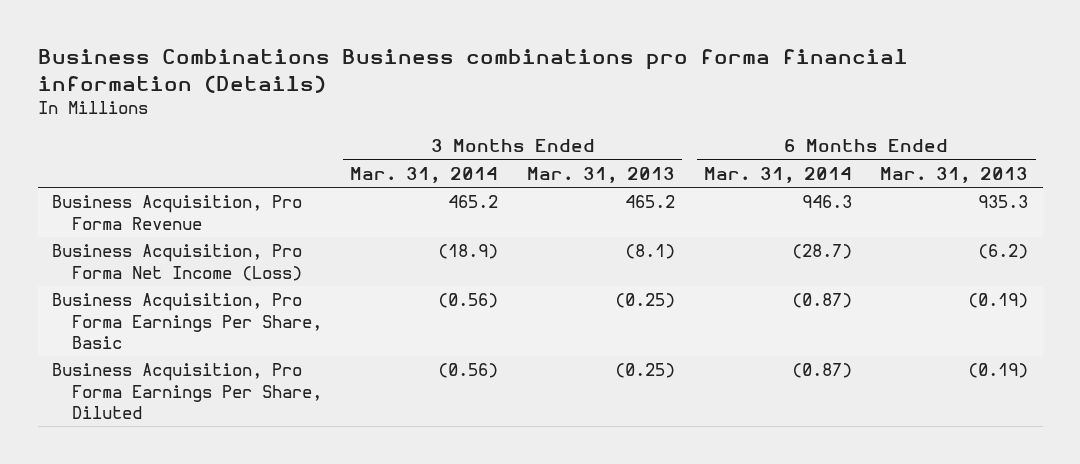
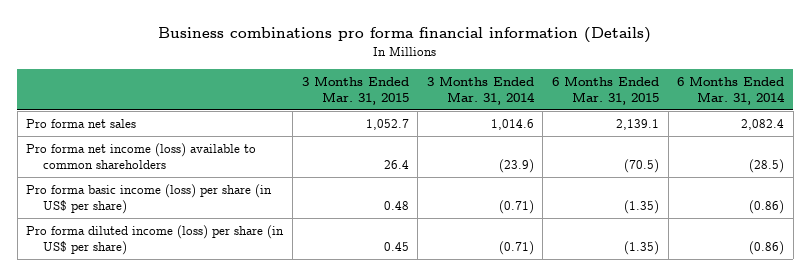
- Business Combinations Business combinations pro forma financial information (Details)
+ Business combinations pro forma financial information (Details)
- | 3 Months Ended Mar. 31, 2014 | 3 Months Ended Mar. 31, 2013 | 6 Months Ended Mar. 31, 2014 | 6 Months Ended Mar. 31, 2013
+ | 3 Months Ended Mar. 31, 2015 | 3 Months Ended Mar. 31, 2014 | 6 Months Ended Mar. 31, 2015 | 6 Months Ended Mar. 31, 2014
- Business Acquisition, Pro Forma Revenue | 465.2 | 465.2 | 946.3 | 935.3
- Business Acquisition, Pro Forma Net Income (Loss) | (18.9) | (8.1) | (28.7) | (6.2)
- Business Acquisition, Pro Forma Earnings Per Share, Basic | (0.56) | (0.25) | (0.87) | (0.19)
- Business Acquisition, Pro Forma Earnings Per Share, Diluted | (0.56) | (0.25) | (0.87) | (0.19)
+ Pro forma net sales | 1,052.7 | 1,014.6 | 2,139.1 | 2,082.4
+ Pro forma net income (loss) available to common shareholders | 26.4 | (23.9) | (70.5) | (28.5)
+ Pro forma basic income (loss) per share (in US$ per share) | 0.48 | (0.71) | (1.35) | (0.86)
+ Pro forma diluted income (loss) per share (in US$ per share) | 0.45 | (0.71) | (1.35) | (0.86)

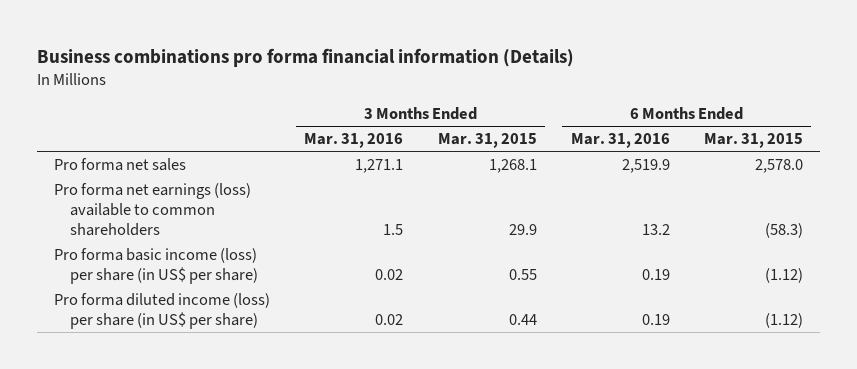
- | 3 Months Ended Mar. 31, 2015 | 3 Months Ended Mar. 31, 2014 | 6 Months Ended Mar. 31, 2015 | 6 Months Ended Mar. 31, 2014
+ | 3 Months Ended Mar. 31, 2016 | 3 Months Ended Mar. 31, 2015 | 6 Months Ended Mar. 31, 2016 | 6 Months Ended Mar. 31, 2015
- Pro forma net sales | 1,052.7 | 1,014.6 | 2,139.1 | 2,082.4
- Pro forma net income (loss) available to common shareholders | 26.4 | (23.9) | (70.5) | (28.5)
- Pro forma basic income (loss) per share (in US$ per share) | 0.48 | (0.71) | (1.35) | (0.86)
- Pro forma diluted income (loss) per share (in US$ per share) | 0.45 | (0.71) | (1.35) | (0.86)
+ Pro forma net sales | 1,271.1 | 1,268.1 | 2,519.9 | 2,578.0
+ Pro forma net earnings (loss) available to common shareholders | 1.5 | 29.9 | 13.2 | (58.3)
+ Pro forma basic income (loss) per share (in US$ per share) | 0.02 | 0.55 | 0.19 | (1.12)
+ Pro forma diluted income (loss) per share (in US$ per share) | 0.02 | 0.44 | 0.19 | (1.12)

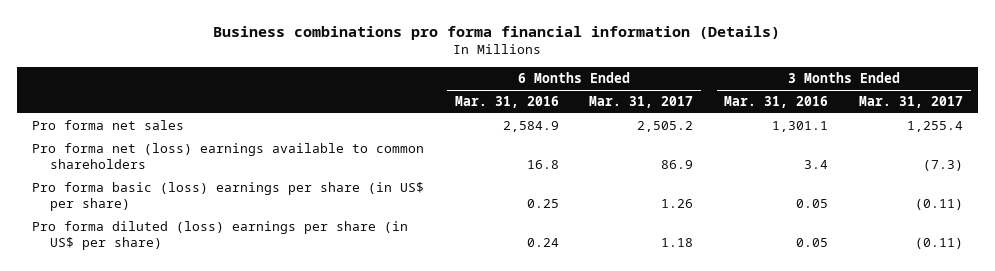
- | 3 Months Ended Mar. 31, 2016 | 3 Months Ended Mar. 31, 2015 | 6 Months Ended Mar. 31, 2016 | 6 Months Ended Mar. 31, 2015
+ | 6 Months Ended Mar. 31, 2016 | 6 Months Ended Mar. 31, 2017 | 3 Months Ended Mar. 31, 2016 | 3 Months Ended Mar. 31, 2017
- Pro forma net sales | 1,271.1 | 1,268.1 | 2,519.9 | 2,578.0
- Pro forma net earnings (loss) available to common shareholders | 1.5 | 29.9 | 13.2 | (58.3)
- Pro forma basic income (loss) per share (in US$ per share) | 0.02 | 0.55 | 0.19 | (1.12)
- Pro forma diluted income (loss) per share (in US$ per share) | 0.02 | 0.44 | 0.19 | (1.12)
+ Pro forma net sales | 2,584.9 | 2,505.2 | 1,301.1 | 1,255.4
+ Pro forma net (loss) earnings available to common shareholders | 16.8 | 86.9 | 3.4 | (7.3)
+ Pro forma basic (loss) earnings per share (in US$ per share) | 0.25 | 1.26 | 0.05 | (0.11)
+ Pro forma diluted (loss) earnings per share (in US$ per share) | 0.24 | 1.18 | 0.05 | (0.11)

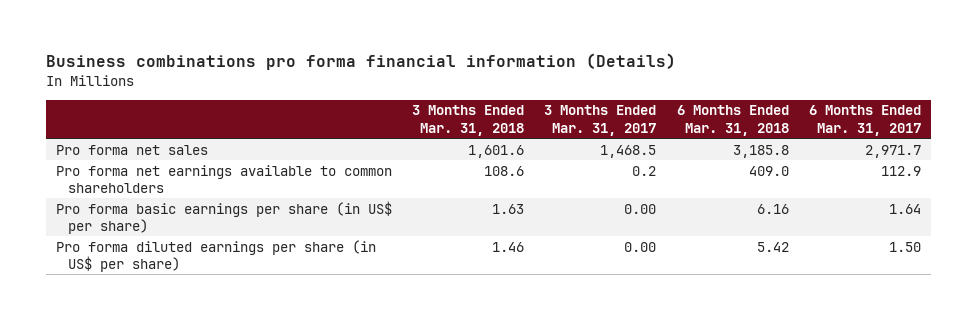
- | 6 Months Ended Mar. 31, 2016 | 6 Months Ended Mar. 31, 2017 | 3 Months Ended Mar. 31, 2016 | 3 Months Ended Mar. 31, 2017
+ | 3 Months Ended Mar. 31, 2018 | 3 Months Ended Mar. 31, 2017 | 6 Months Ended Mar. 31, 2018 | 6 Months Ended Mar. 31, 2017
- Pro forma net sales | 2,584.9 | 2,505.2 | 1,301.1 | 1,255.4
- Pro forma net (loss) earnings available to common shareholders | 16.8 | 86.9 | 3.4 | (7.3)
- Pro forma basic (loss) earnings per share (in US$ per share) | 0.25 | 1.26 | 0.05 | (0.11)
- Pro forma diluted (loss) earnings per share (in US$ per share) | 0.24 | 1.18 | 0.05 | (0.11)
+ Pro forma net sales | 1,601.6 | 1,468.5 | 3,185.8 | 2,971.7
+ Pro forma net earnings available to common shareholders | 108.6 | 0.2 | 409.0 | 112.9
+ Pro forma basic earnings per share (in US$ per share) | 1.63 | 0.00 | 6.16 | 1.64
+ Pro forma diluted earnings per share (in US$ per share) | 1.46 | 0.00 | 5.42 | 1.50

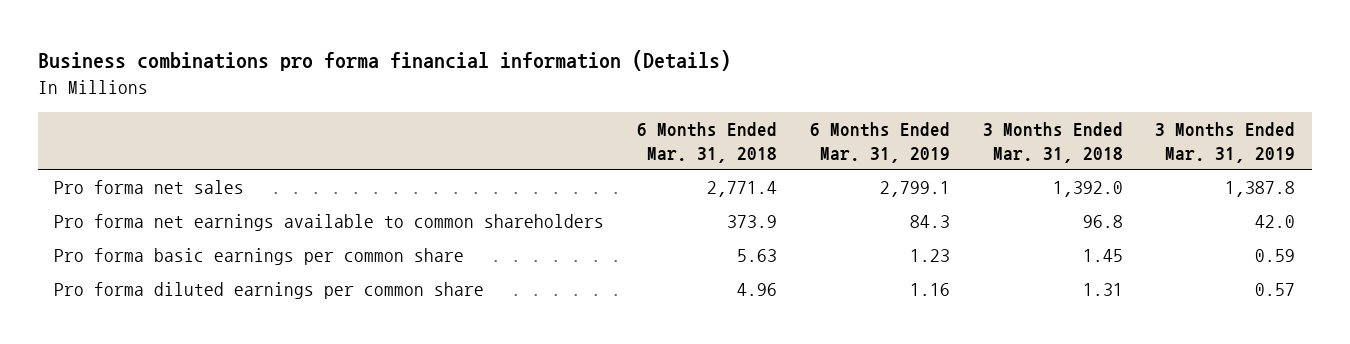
- | 3 Months Ended Mar. 31, 2018 | 3 Months Ended Mar. 31, 2017 | 6 Months Ended Mar. 31, 2018 | 6 Months Ended Mar. 31, 2017
+ | 6 Months Ended Mar. 31, 2018 | 6 Months Ended Mar. 31, 2019 | 3 Months Ended Mar. 31, 2018 | 3 Months Ended Mar. 31, 2019
- Pro forma net sales | 1,601.6 | 1,468.5 | 3,185.8 | 2,971.7
- Pro forma net earnings available to common shareholders | 108.6 | 0.2 | 409.0 | 112.9
- Pro forma basic earnings per share (in US$ per share) | 1.63 | 0.00 | 6.16 | 1.64
- Pro forma diluted earnings per share (in US$ per share) | 1.46 | 0.00 | 5.42 | 1.50
+ Pro forma net sales | 2,771.4 | 2,799.1 | 1,392.0 | 1,387.8
+ Pro forma net earnings available to common shareholders | 373.9 | 84.3 | 96.8 | 42.0
+ Pro forma basic earnings per common share | 5.63 | 1.23 | 1.45 | 0.59
+ Pro forma diluted earnings per common share | 4.96 | 1.16 | 1.31 | 0.57

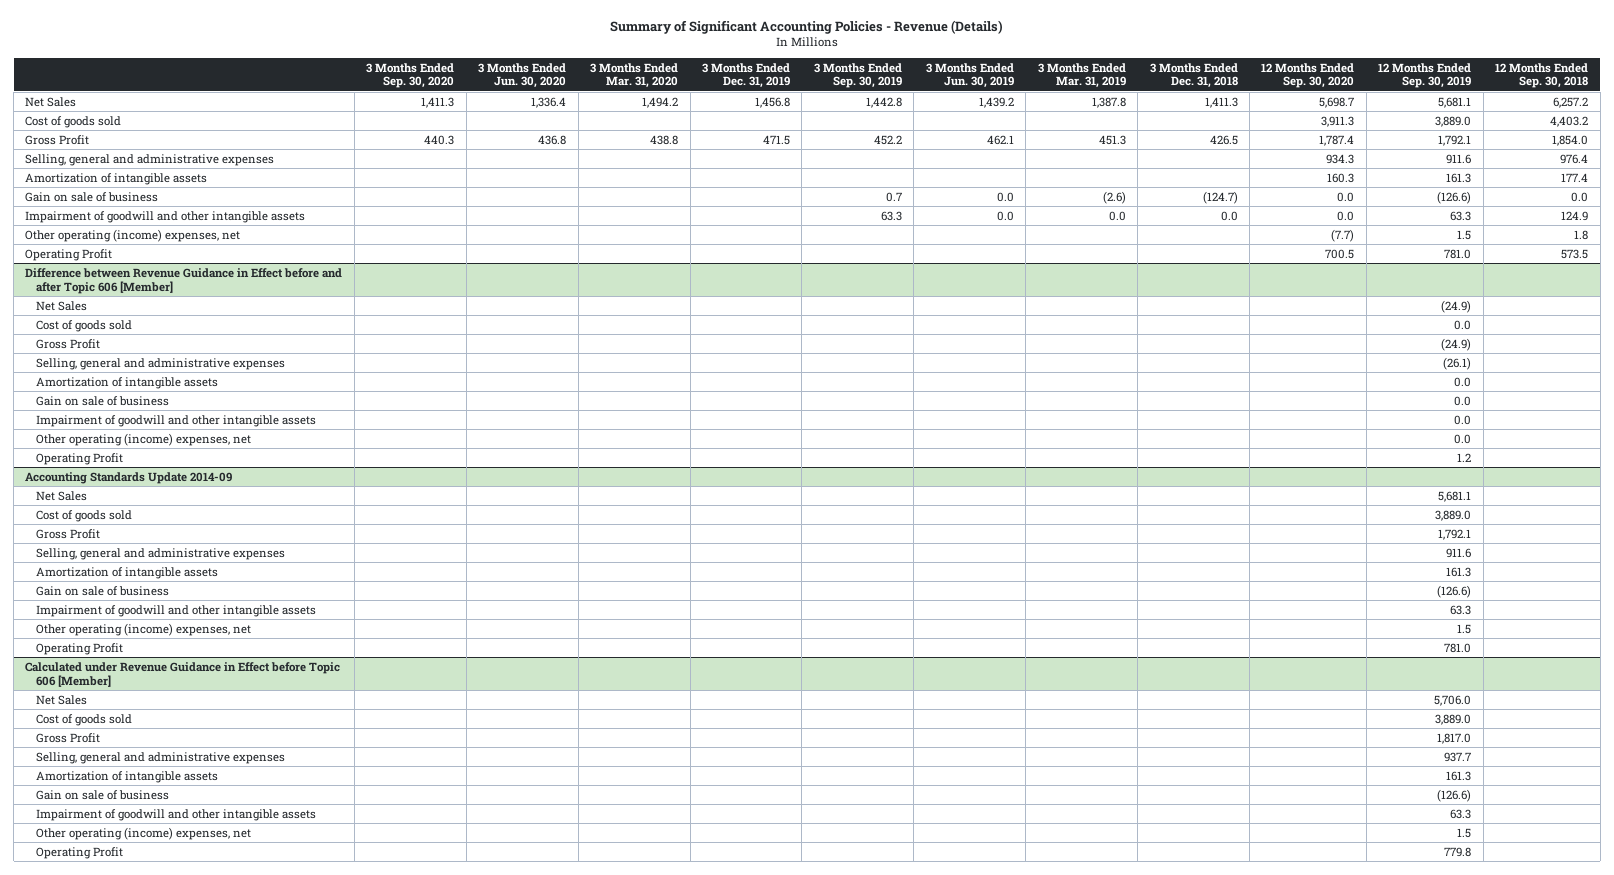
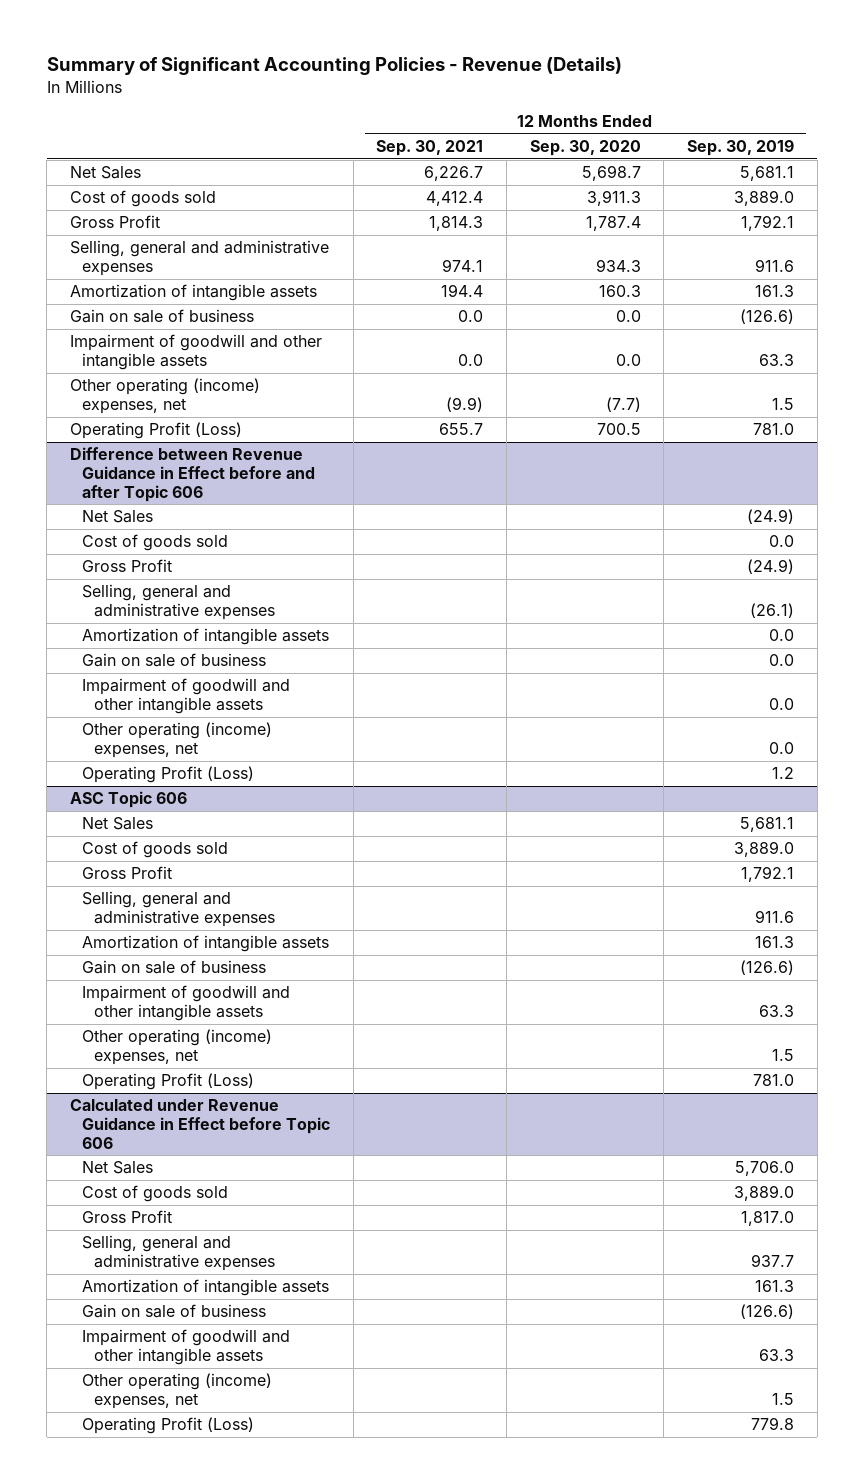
- | 3 Months Ended Sep. 30, 2020 | 3 Months Ended Jun. 30, 2020 | 3 Months Ended Mar. 31, 2020 | 3 Months Ended Dec. 31, 2019 | 3 Months Ended Sep. 30, 2019 | 3 Months Ended Jun. 30, 2019 | 3 Months Ended Mar. 31, 2019 | 3 Months Ended Dec. 31, 2018 | 12 Months Ended Sep. 30, 2020 | 12 Months Ended Sep. 30, 2019 | 12 Months Ended Sep. 30, 2018
+ | 12 Months Ended Sep. 30, 2021 | 12 Months Ended Sep. 30, 2020 | 12 Months Ended Sep. 30, 2019
- Operating Profit | | | | | | | | | 700.5 | 781.0 | 573.5
- Difference between Revenue Guidance in Effect before and after Topic 606 [Member]
+ Operating Profit (Loss) | 655.7 | 700.5 | 781.0
+ Difference between Revenue Guidance in Effect before and after Topic 606
- Operating Profit | | | | | | | | | | 1.2 |
- Accounting Standards Update 2014-09
+ Operating Profit (Loss) | | | 1.2
+ ASC Topic 606
- Operating Profit | | | | | | | | | | 781.0 |
- Calculated under Revenue Guidance in Effect before Topic 606 [Member]
+ Operating Profit (Loss) | | | 781.0
+ Calculated under Revenue Guidance in Effect before Topic 606
- Operating Profit | | | | | | | | | | 779.8 |
+ Operating Profit (Loss) | | | 779.8

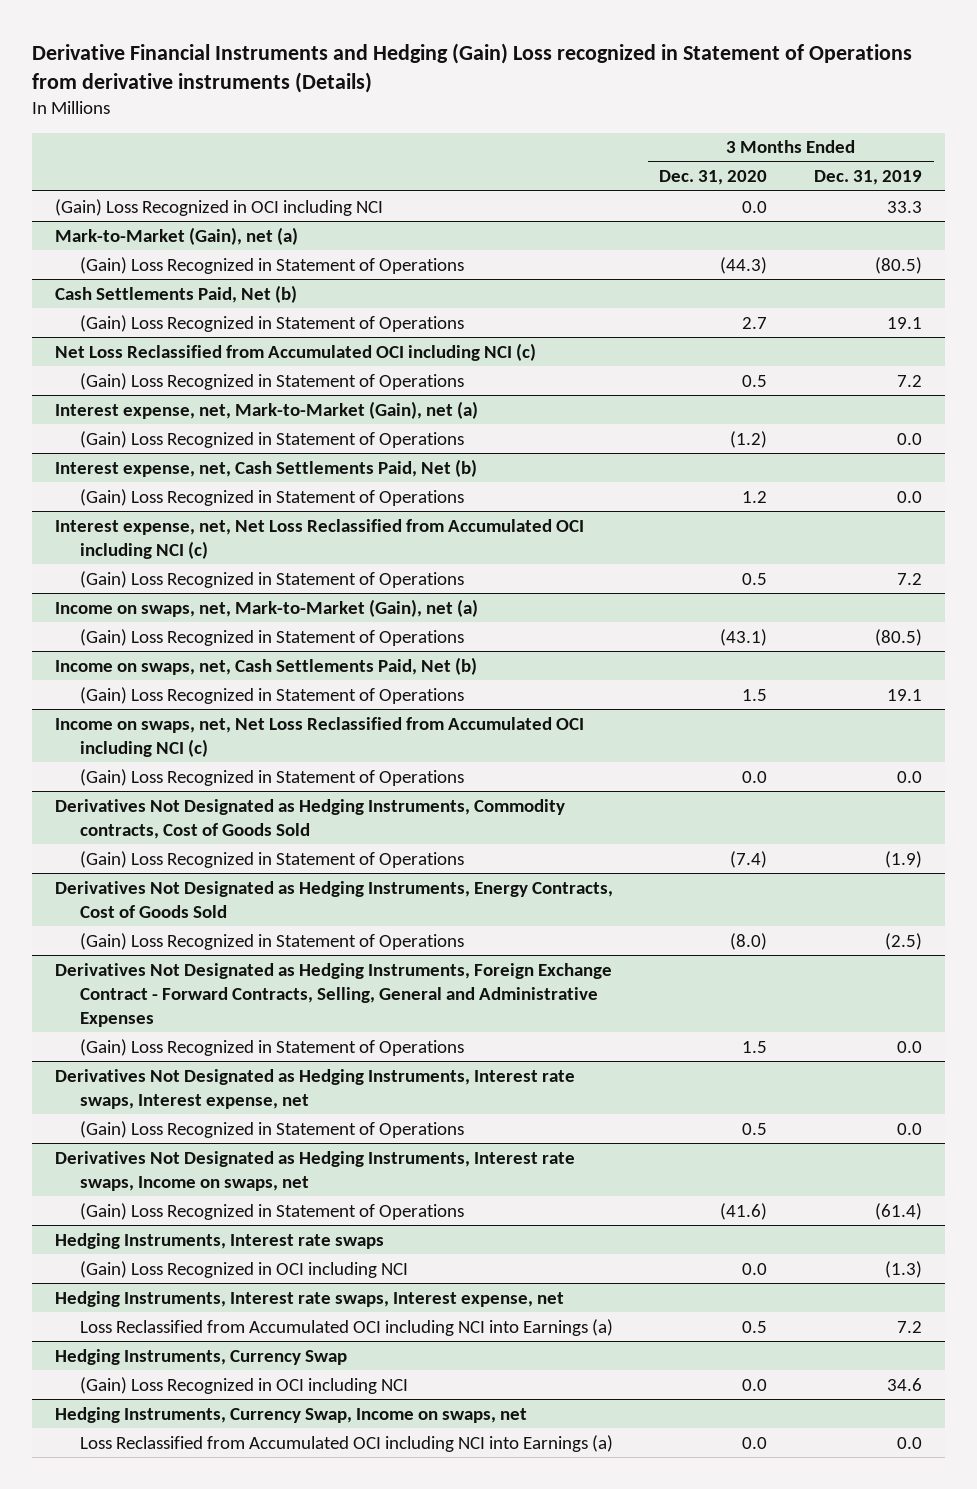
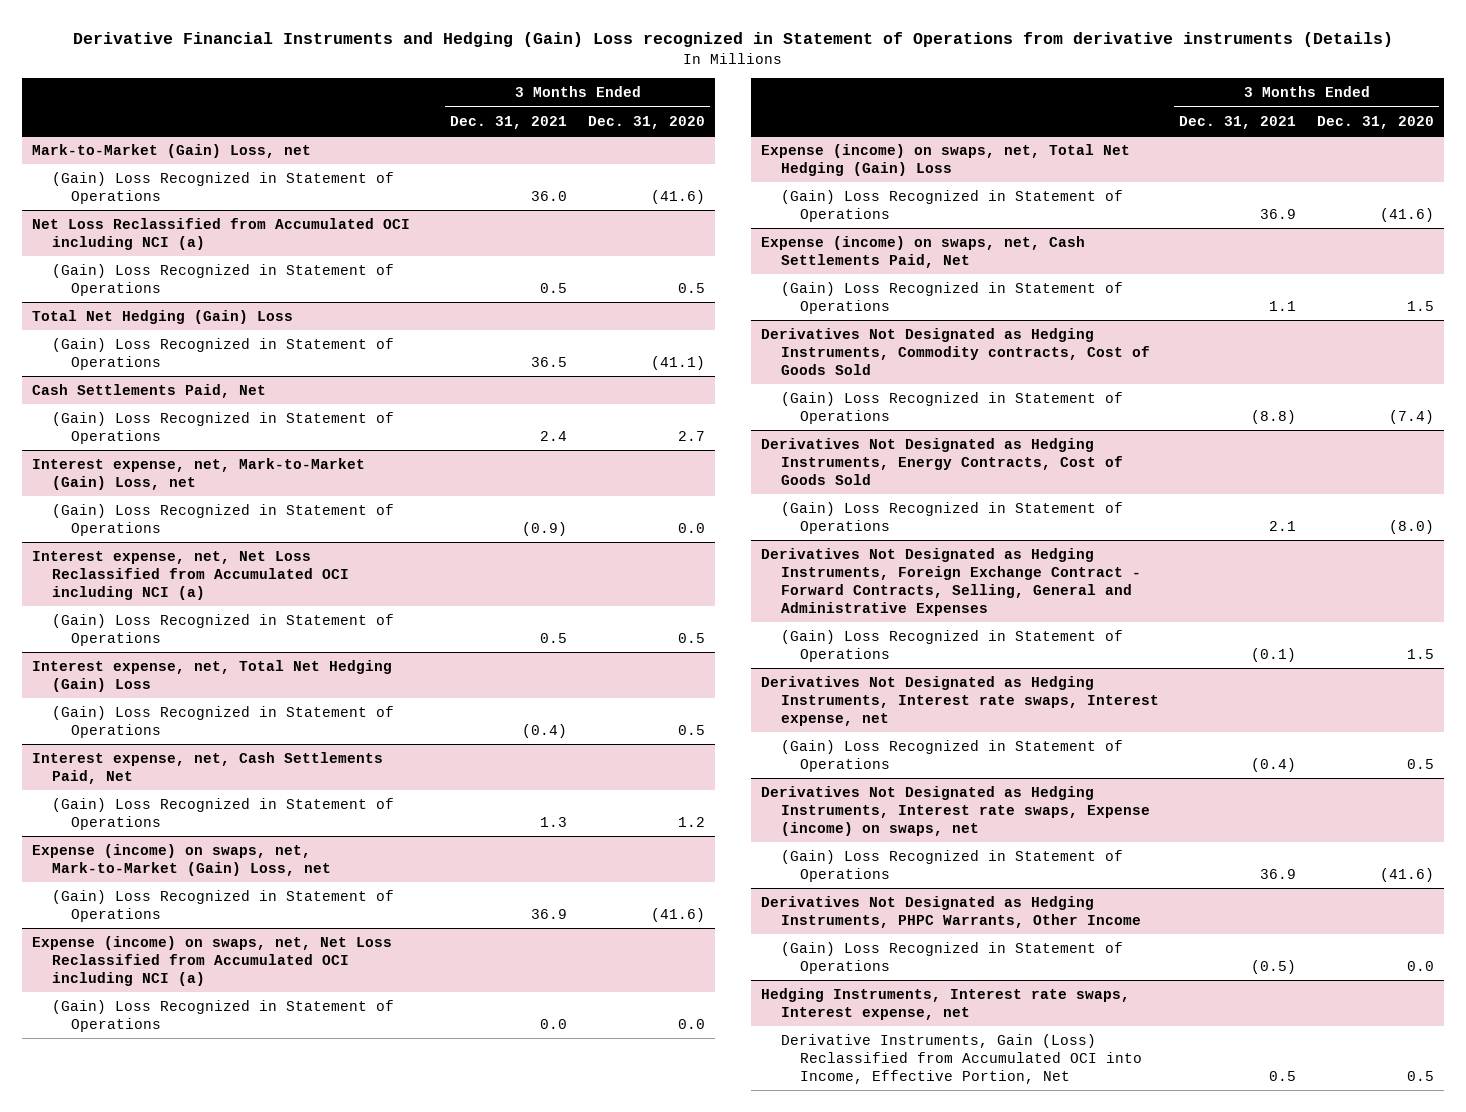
- | 3 Months Ended Dec. 31, 2020 | 3 Months Ended Dec. 31, 2019
+ | 3 Months Ended Dec. 31, 2021 | 3 Months Ended Dec. 31, 2020
- (Gain) Loss Recognized in OCI including NCI | 0.0 | 33.3
- Mark-to-Market (Gain), net (a)
- (Gain) Loss Recognized in Statement of Operations | (44.3) | (80.5)
- Cash Settlements Paid, Net (b)
+ Mark-to-Market (Gain) Loss, net
+ (Gain) Loss Recognized in Statement of Operations | 36.0 | (41.6)
+ Net Loss Reclassified from Accumulated OCI including NCI (a)
+ (Gain) Loss Recognized in Statement of Operations | 0.5 | 0.5
+ Total Net Hedging (Gain) Loss
+ (Gain) Loss Recognized in Statement of Operations | 36.5 | (41.1)
+ Cash Settlements Paid, Net
- Net Loss Reclassified from Accumulated OCI including NCI (c)
+ Interest expense, net, Mark-to-Market (Gain) Loss, net
+ (Gain) Loss Recognized in Statement of Operations | (0.9) | 0.0
+ Interest expense, net, Net Loss Reclassified from Accumulated OCI including NCI (a)
- Interest expense, net, Mark-to-Market (Gain), net (a)
- (Gain) Loss Recognized in Statement of Operations | (1.2) | 0.0
- Interest expense, net, Cash Settlements Paid, Net (b)
- (Gain) Loss Recognized in Statement of Operations | 1.2 | 0.0
- Interest expense, net, Net Loss Reclassified from Accumulated OCI including NCI (c)
+ Interest expense, net, Total Net Hedging (Gain) Loss
- Income on swaps, net, Mark-to-Market (Gain), net (a)
- (Gain) Loss Recognized in Statement of Operations | (43.1) | (80.5)
- Income on swaps, net, Cash Settlements Paid, Net (b)
- (Gain) Loss Recognized in Statement of Operations | 1.5 | 19.1
- Income on swaps, net, Net Loss Reclassified from Accumulated OCI including NCI (c)
+ Interest expense, net, Cash Settlements Paid, Net
+ (Gain) Loss Recognized in Statement of Operations | 1.3 | 1.2
+ Expense (income) on swaps, net, Mark-to-Market (Gain) Loss, net
+ (Gain) Loss Recognized in Statement of Operations | 36.9 | (41.6)
+ Expense (income) on swaps, net, Net Loss Reclassified from Accumulated OCI including NCI (a)
+ Expense (income) on swaps, net, Total Net Hedging (Gain) Loss
+ (Gain) Loss Recognized in Statement of Operations | 36.9 | (41.6)
+ Expense (income) on swaps, net, Cash Settlements Paid, Net
+ (Gain) Loss Recognized in Statement of Operations | 1.1 | 1.5
- Derivatives Not Designated as Hedging Instruments, Interest rate swaps, Income on swaps, net
+ Derivatives Not Designated as Hedging Instruments, Interest rate swaps, Expense (income) on swaps, net
- Hedging Instruments, Interest rate swaps
- (Gain) Loss Recognized in OCI including NCI | 0.0 | (1.3)
+ Derivatives Not Designated as Hedging Instruments, PHPC Warrants, Other Income
+ (Gain) Loss Recognized in Statement of Operations | (0.5) | 0.0
@ Hedging Instruments, Interest rate swaps, Interest expense, net
- Loss Reclassified from Accumulated OCI including NCI into Earnings (a) | 0.5 | 7.2
- Hedging Instruments, Currency Swap
- (Gain) Loss Recognized in OCI including NCI | 0.0 | 34.6
- Hedging Instruments, Currency Swap, Income on swaps, net
- Loss Reclassified from Accumulated OCI including NCI into Earnings (a) | 0.0 | 0.0
@ Hedging Instruments, Interest rate swaps, Interest expense, net
+ Derivative Instruments, Gain (Loss) Reclassified from Accumulated OCI into Income, Effective Portion, Net | 0.5 | 0.5

